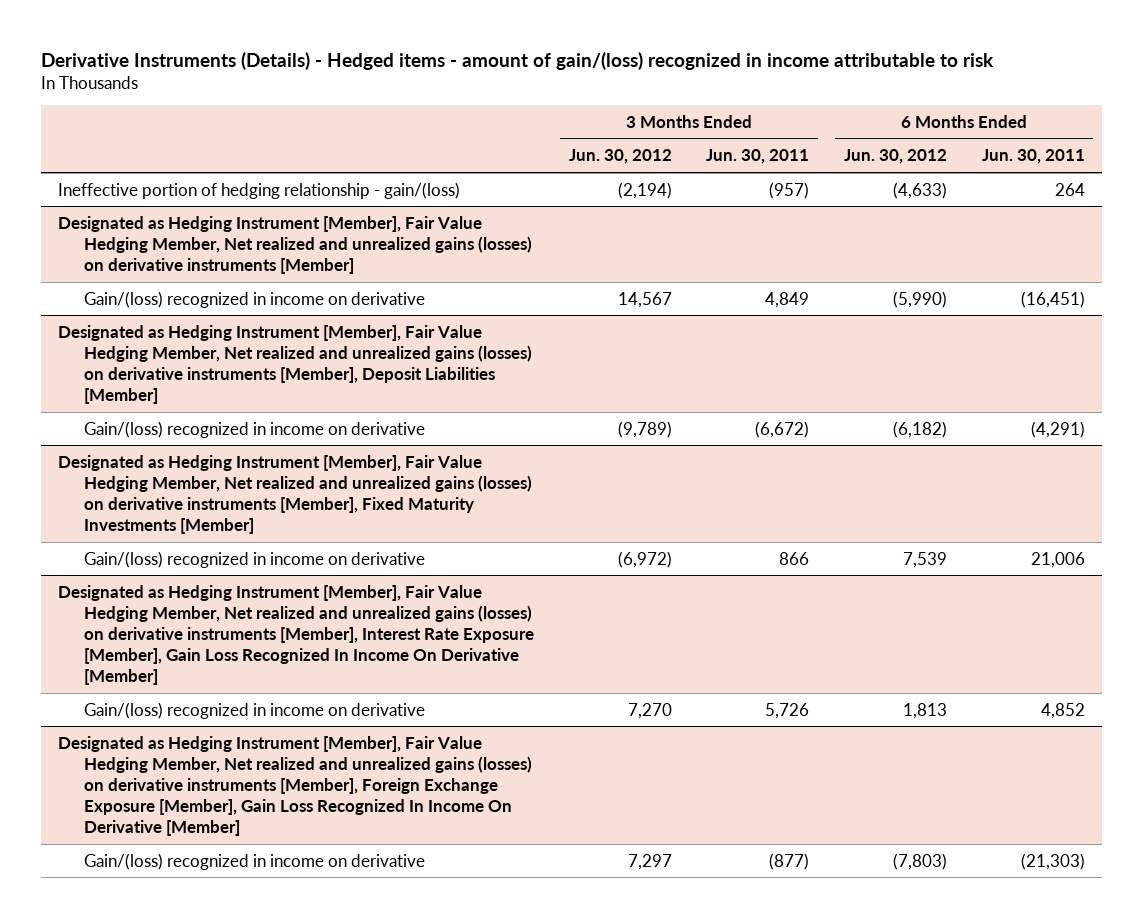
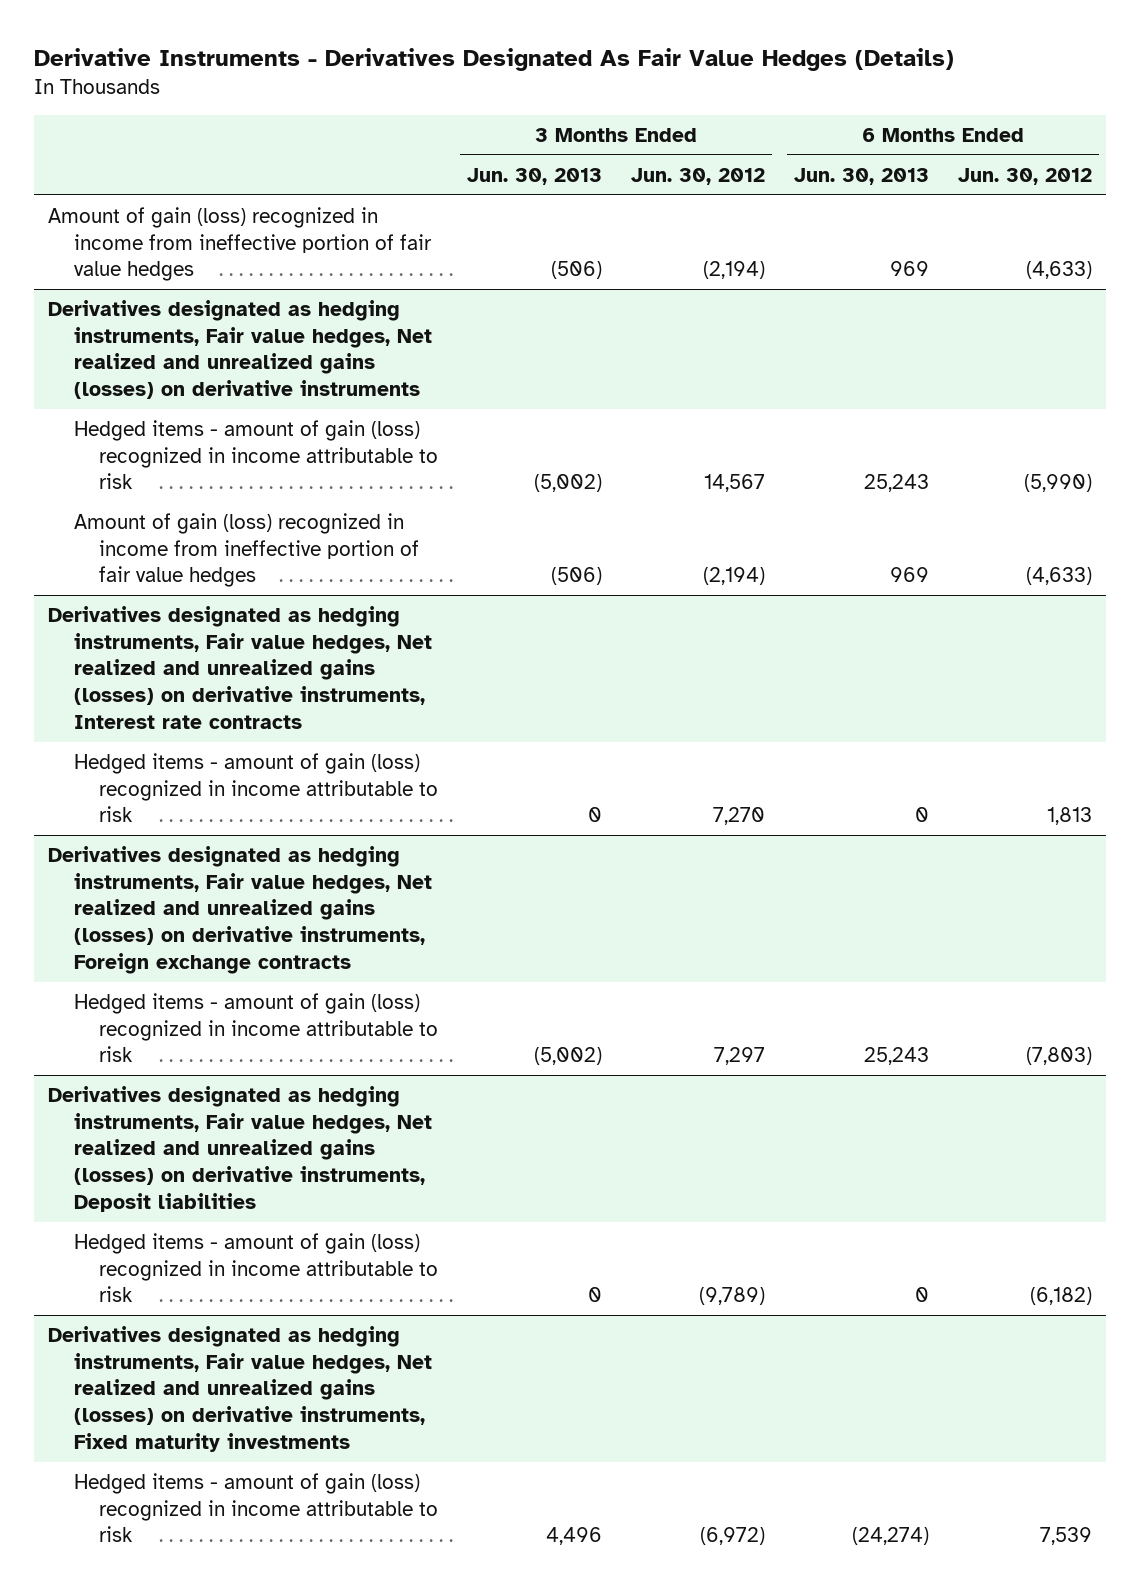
- Derivative Instruments (Details) - Hedged items - amount of gain/(loss) recognized in income attributable to risk
+ Derivative Instruments - Derivatives Designated As Fair Value Hedges (Details)
- | 3 Months Ended Jun. 30, 2012 | 3 Months Ended Jun. 30, 2011 | 6 Months Ended Jun. 30, 2012 | 6 Months Ended Jun. 30, 2011
+ | 3 Months Ended Jun. 30, 2013 | 3 Months Ended Jun. 30, 2012 | 6 Months Ended Jun. 30, 2013 | 6 Months Ended Jun. 30, 2012
- Ineffective portion of hedging relationship - gain/(loss) | (2,194) | (957) | (4,633) | 264
- Designated as Hedging Instrument [Member], Fair Value Hedging Member, Net realized and unrealized gains (losses) on derivative instruments [Member]
- Gain/(loss) recognized in income on derivative | 14,567 | 4,849 | (5,990) | (16,451)
- Designated as Hedging Instrument [Member], Fair Value Hedging Member, Net realized and unrealized gains (losses) on derivative instruments [Member], Deposit Liabilities [Member]
- Gain/(loss) recognized in income on derivative | (9,789) | (6,672) | (6,182) | (4,291)
- Designated as Hedging Instrument [Member], Fair Value Hedging Member, Net realized and unrealized gains (losses) on derivative instruments [Member], Fixed Maturity Investments [Member]
- Gain/(loss) recognized in income on derivative | (6,972) | 866 | 7,539 | 21,006
- Designated as Hedging Instrument [Member], Fair Value Hedging Member, Net realized and unrealized gains (losses) on derivative instruments [Member], Interest Rate Exposure [Member], Gain Loss Recognized In Income On Derivative [Member]
- Gain/(loss) recognized in income on derivative | 7,270 | 5,726 | 1,813 | 4,852
- Designated as Hedging Instrument [Member], Fair Value Hedging Member, Net realized and unrealized gains (losses) on derivative instruments [Member], Foreign Exchange Exposure [Member], Gain Loss Recognized In Income On Derivative [Member]
- Gain/(loss) recognized in income on derivative | 7,297 | (877) | (7,803) | (21,303)
+ Amount of gain (loss) recognized in income from ineffective portion of fair value hedges | (506) | (2,194) | 969 | (4,633)
+ Derivatives designated as hedging instruments, Fair value hedges, Net realized and unrealized gains (losses) on derivative instruments
+ Hedged items - amount of gain (loss) recognized in income attributable to risk | (5,002) | 14,567 | 25,243 | (5,990)
+ Amount of gain (loss) recognized in income from ineffective portion of fair value hedges | (506) | (2,194) | 969 | (4,633)
+ Derivatives designated as hedging instruments, Fair value hedges, Net realized and unrealized gains (losses) on derivative instruments, Interest rate contracts
+ Hedged items - amount of gain (loss) recognized in income attributable to risk | 0 | 7,270 | 0 | 1,813
+ Derivatives designated as hedging instruments, Fair value hedges, Net realized and unrealized gains (losses) on derivative instruments, Foreign exchange contracts
+ Hedged items - amount of gain (loss) recognized in income attributable to risk | (5,002) | 7,297 | 25,243 | (7,803)
+ Derivatives designated as hedging instruments, Fair value hedges, Net realized and unrealized gains (losses) on derivative instruments, Deposit liabilities
+ Hedged items - amount of gain (loss) recognized in income attributable to risk | 0 | (9,789) | 0 | (6,182)
+ Derivatives designated as hedging instruments, Fair value hedges, Net realized and unrealized gains (losses) on derivative instruments, Fixed maturity investments
+ Hedged items - amount of gain (loss) recognized in income attributable to risk | 4,496 | (6,972) | (24,274) | 7,539

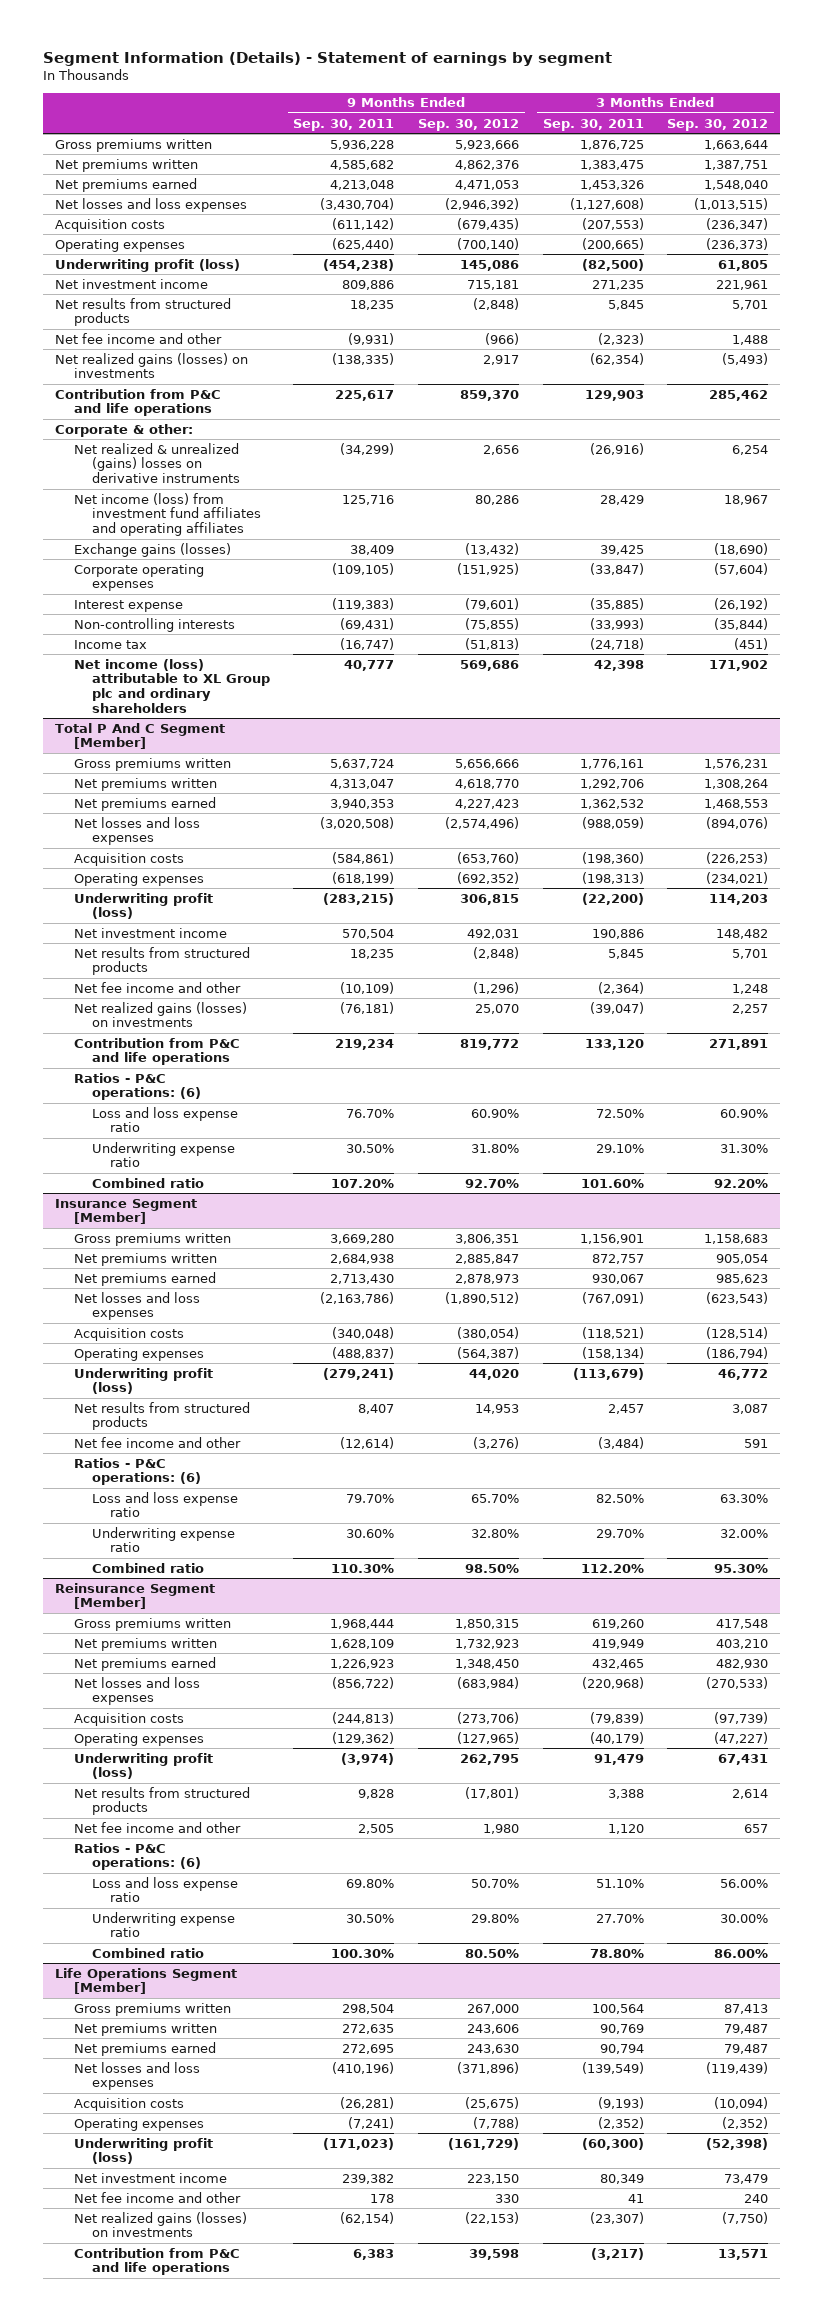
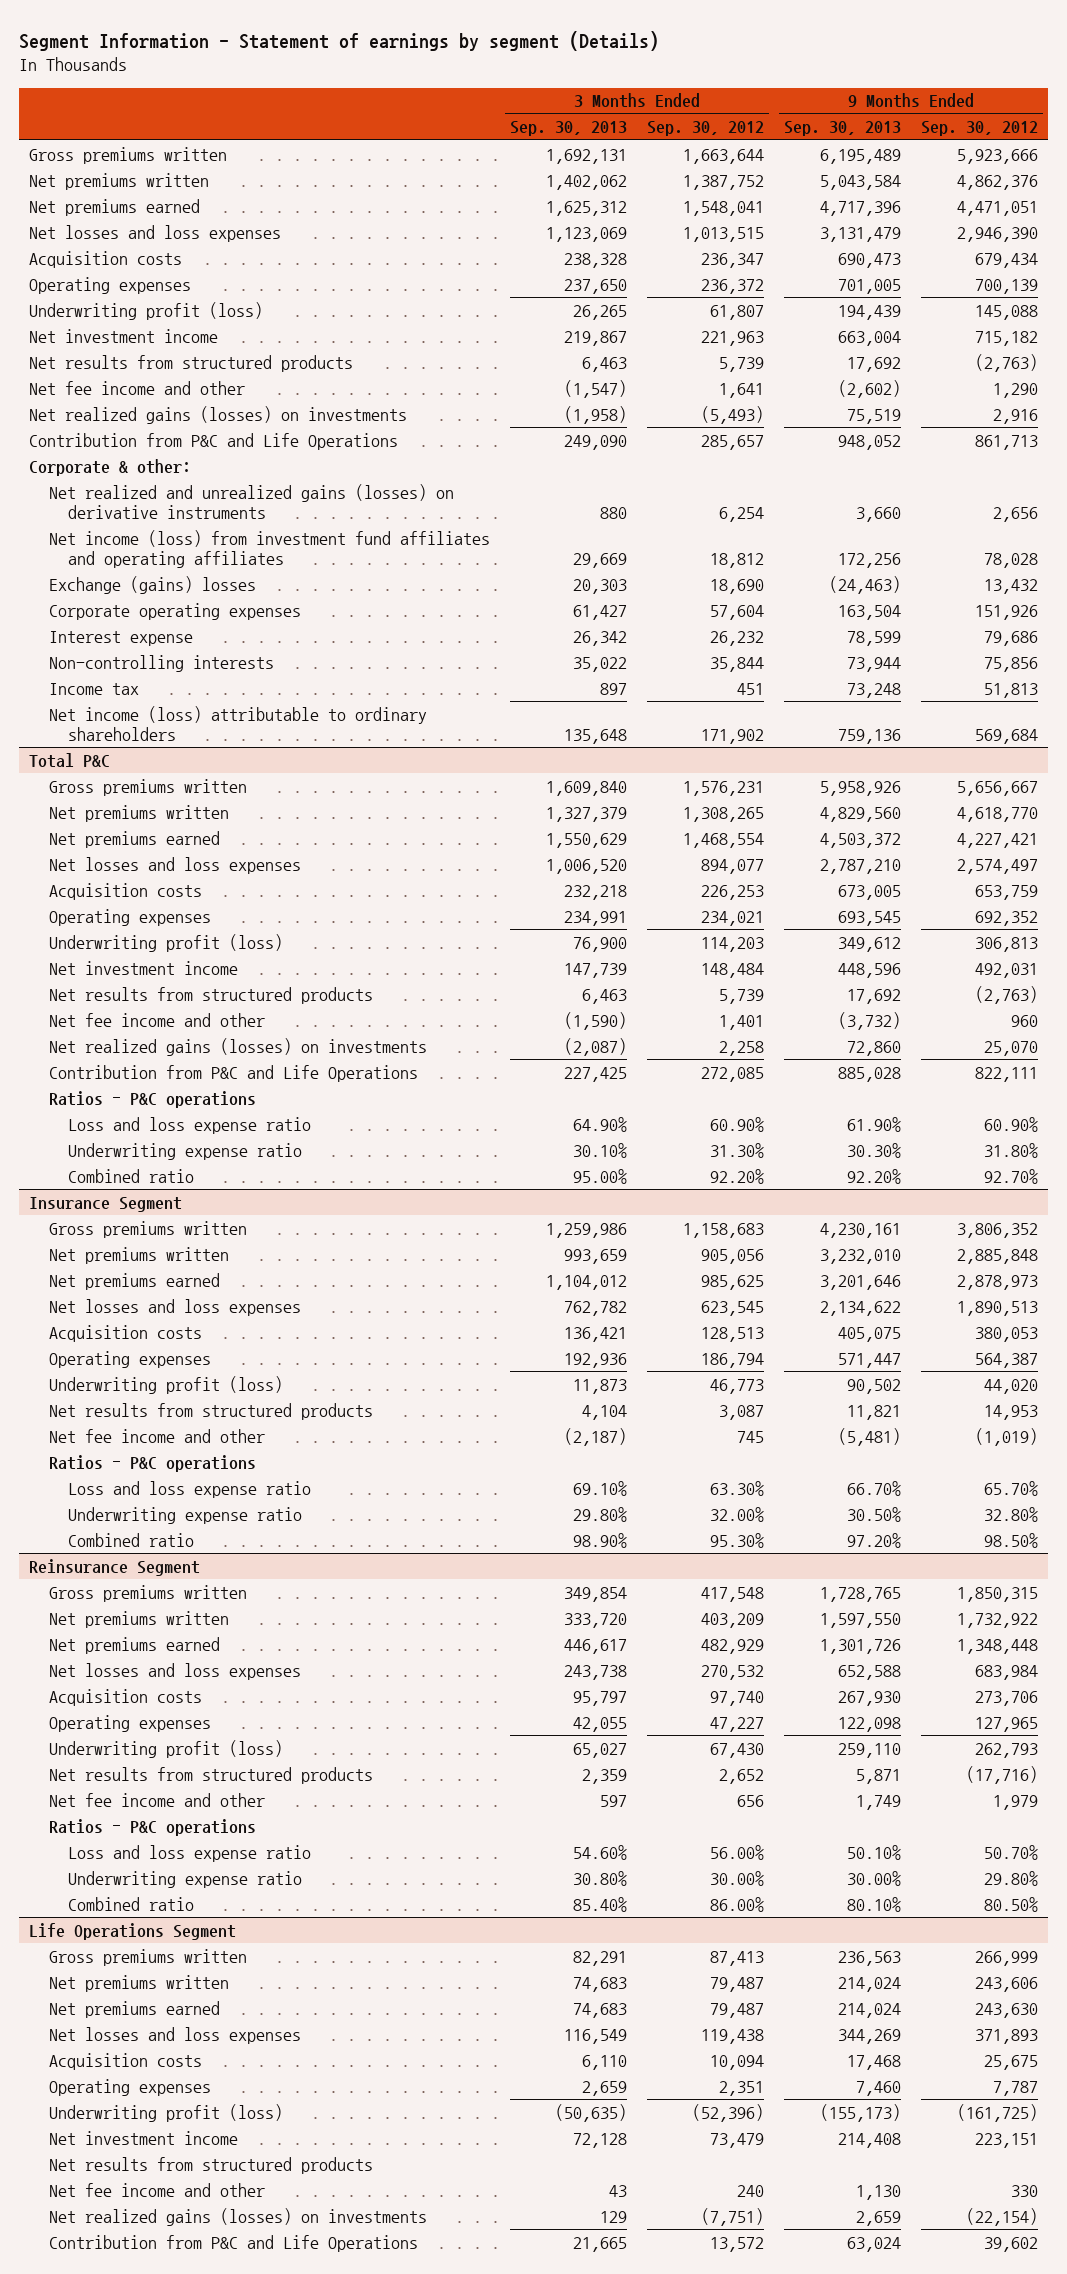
- Segment Information (Details) - Statement of earnings by segment
+ Segment Information - Statement of earnings by segment (Details)
- | 9 Months Ended Sep. 30, 2011 | 9 Months Ended Sep. 30, 2012 | 3 Months Ended Sep. 30, 2011 | 3 Months Ended Sep. 30, 2012
+ | 3 Months Ended Sep. 30, 2013 | 3 Months Ended Sep. 30, 2012 | 9 Months Ended Sep. 30, 2013 | 9 Months Ended Sep. 30, 2012
- Net premiums written | 4,585,682 | 4,862,376 | 1,383,475 | 1,387,751
- Net premiums earned | 4,213,048 | 4,471,053 | 1,453,326 | 1,548,040
- Net losses and loss expenses | (3,430,704) | (2,946,392) | (1,127,608) | (1,013,515)
- Acquisition costs | (611,142) | (679,435) | (207,553) | (236,347)
- Operating expenses | (625,440) | (700,140) | (200,665) | (236,373)
- Underwriting profit (loss) | (454,238) | 145,086 | (82,500) | 61,805
- Net investment income | 809,886 | 715,181 | 271,235 | 221,961
- Net results from structured products | 18,235 | (2,848) | 5,845 | 5,701
- Net fee income and other | (9,931) | (966) | (2,323) | 1,488
- Net realized gains (losses) on investments | (138,335) | 2,917 | (62,354) | (5,493)
- Contribution from P&C and life operations | 225,617 | 859,370 | 129,903 | 285,462
+ Net premiums written | 1,402,062 | 1,387,752 | 5,043,584 | 4,862,376
+ Net premiums earned | 1,625,312 | 1,548,041 | 4,717,396 | 4,471,051
+ Net losses and loss expenses | 1,123,069 | 1,013,515 | 3,131,479 | 2,946,390
+ Acquisition costs | 238,328 | 236,347 | 690,473 | 679,434
+ Operating expenses | 237,650 | 236,372 | 701,005 | 700,139
+ Underwriting profit (loss) | 26,265 | 61,807 | 194,439 | 145,088
+ Net investment income | 219,867 | 221,963 | 663,004 | 715,182
+ Net results from structured products | 6,463 | 5,739 | 17,692 | (2,763)
+ Net fee income and other | (1,547) | 1,641 | (2,602) | 1,290
+ Net realized gains (losses) on investments | (1,958) | (5,493) | 75,519 | 2,916
+ Contribution from P&C and Life Operations | 249,090 | 285,657 | 948,052 | 861,713
- Net realized & unrealized (gains) losses on derivative instruments | (34,299) | 2,656 | (26,916) | 6,254
- Net income (loss) from investment fund affiliates and operating affiliates | 125,716 | 80,286 | 28,429 | 18,967
- Exchange gains (losses) | 38,409 | (13,432) | 39,425 | (18,690)
- Corporate operating expenses | (109,105) | (151,925) | (33,847) | (57,604)
- Interest expense | (119,383) | (79,601) | (35,885) | (26,192)
- Non-controlling interests | (69,431) | (75,855) | (33,993) | (35,844)
- Income tax | (16,747) | (51,813) | (24,718) | (451)
- Net income (loss) attributable to XL Group plc and ordinary shareholders | 40,777 | 569,686 | 42,398 | 171,902
- Total P And C Segment [Member]
- Gross premiums written | 5,637,724 | 5,656,666 | 1,776,161 | 1,576,231
- Net premiums written | 4,313,047 | 4,618,770 | 1,292,706 | 1,308,264
- Net premiums earned | 3,940,353 | 4,227,423 | 1,362,532 | 1,468,553
- Net losses and loss expenses | (3,020,508) | (2,574,496) | (988,059) | (894,076)
- Acquisition costs | (584,861) | (653,760) | (198,360) | (226,253)
- Operating expenses | (618,199) | (692,352) | (198,313) | (234,021)
- Underwriting profit (loss) | (283,215) | 306,815 | (22,200) | 114,203
- Net investment income | 570,504 | 492,031 | 190,886 | 148,482
- Net results from structured products | 18,235 | (2,848) | 5,845 | 5,701
- Net fee income and other | (10,109) | (1,296) | (2,364) | 1,248
- Net realized gains (losses) on investments | (76,181) | 25,070 | (39,047) | 2,257
- Contribution from P&C and life operations | 219,234 | 819,772 | 133,120 | 271,891
- Ratios - P&C operations: (6)
+ Net realized and unrealized gains (losses) on derivative instruments | 880 | 6,254 | 3,660 | 2,656
+ Net income (loss) from investment fund affiliates and operating affiliates | 29,669 | 18,812 | 172,256 | 78,028
+ Exchange (gains) losses | 20,303 | 18,690 | (24,463) | 13,432
+ Corporate operating expenses | 61,427 | 57,604 | 163,504 | 151,926
+ Interest expense | 26,342 | 26,232 | 78,599 | 79,686
+ Non-controlling interests | 35,022 | 35,844 | 73,944 | 75,856
+ Income tax | 897 | 451 | 73,248 | 51,813
+ Net income (loss) attributable to ordinary shareholders | 135,648 | 171,902 | 759,136 | 569,684
+ Total P&C
+ Gross premiums written | 1,609,840 | 1,576,231 | 5,958,926 | 5,656,667
+ Net premiums written | 1,327,379 | 1,308,265 | 4,829,560 | 4,618,770
+ Net premiums earned | 1,550,629 | 1,468,554 | 4,503,372 | 4,227,421
+ Net losses and loss expenses | 1,006,520 | 894,077 | 2,787,210 | 2,574,497
+ Acquisition costs | 232,218 | 226,253 | 673,005 | 653,759
+ Operating expenses | 234,991 | 234,021 | 693,545 | 692,352
+ Underwriting profit (loss) | 76,900 | 114,203 | 349,612 | 306,813
+ Net investment income | 147,739 | 148,484 | 448,596 | 492,031
+ Net results from structured products | 6,463 | 5,739 | 17,692 | (2,763)
+ Net fee income and other | (1,590) | 1,401 | (3,732) | 960
+ Net realized gains (losses) on investments | (2,087) | 2,258 | 72,860 | 25,070
+ Contribution from P&C and Life Operations | 227,425 | 272,085 | 885,028 | 822,111
+ Ratios - P&C operations
- Insurance Segment [Member]
- Gross premiums written | 3,669,280 | 3,806,351 | 1,156,901 | 1,158,683
- Net premiums written | 2,684,938 | 2,885,847 | 872,757 | 905,054
- Net premiums earned | 2,713,430 | 2,878,973 | 930,067 | 985,623
- Net losses and loss expenses | (2,163,786) | (1,890,512) | (767,091) | (623,543)
- Acquisition costs | (340,048) | (380,054) | (118,521) | (128,514)
- Operating expenses | (488,837) | (564,387) | (158,134) | (186,794)
- Underwriting profit (loss) | (279,241) | 44,020 | (113,679) | 46,772
+ Insurance Segment
+ Gross premiums written | 1,259,986 | 1,158,683 | 4,230,161 | 3,806,352
+ Net premiums written | 993,659 | 905,056 | 3,232,010 | 2,885,848
+ Net premiums earned | 1,104,012 | 985,625 | 3,201,646 | 2,878,973
+ Net losses and loss expenses | 762,782 | 623,545 | 2,134,622 | 1,890,513
+ Acquisition costs | 136,421 | 128,513 | 405,075 | 380,053
+ Operating expenses | 192,936 | 186,794 | 571,447 | 564,387
+ Underwriting profit (loss) | 11,873 | 46,773 | 90,502 | 44,020
- Net fee income and other | (12,614) | (3,276) | (3,484) | 591
- Ratios - P&C operations: (6)
+ Net fee income and other | (2,187) | 745 | (5,481) | (1,019)
+ Ratios - P&C operations
- Reinsurance Segment [Member]
+ Reinsurance Segment
- Net premiums written | 1,628,109 | 1,732,923 | 419,949 | 403,210
- Net premiums earned | 1,226,923 | 1,348,450 | 432,465 | 482,930
- Net losses and loss expenses | (856,722) | (683,984) | (220,968) | (270,533)
- Acquisition costs | (244,813) | (273,706) | (79,839) | (97,739)
- Operating expenses | (129,362) | (127,965) | (40,179) | (47,227)
- Underwriting profit (loss) | (3,974) | 262,795 | 91,479 | 67,431
- Net results from structured products | 9,828 | (17,801) | 3,388 | 2,614
- Net fee income and other | 2,505 | 1,980 | 1,120 | 657
- Ratios - P&C operations: (6)
+ Net premiums written | 333,720 | 403,209 | 1,597,550 | 1,732,922
+ Net premiums earned | 446,617 | 482,929 | 1,301,726 | 1,348,448
+ Net losses and loss expenses | 243,738 | 270,532 | 652,588 | 683,984
+ Acquisition costs | 95,797 | 97,740 | 267,930 | 273,706
+ Operating expenses | 42,055 | 47,227 | 122,098 | 127,965
+ Underwriting profit (loss) | 65,027 | 67,430 | 259,110 | 262,793
+ Net results from structured products | 2,359 | 2,652 | 5,871 | (17,716)
+ Net fee income and other | 597 | 656 | 1,749 | 1,979
+ Ratios - P&C operations
- Life Operations Segment [Member]
- Gross premiums written | 298,504 | 267,000 | 100,564 | 87,413
+ Life Operations Segment
+ Gross premiums written | 82,291 | 87,413 | 236,563 | 266,999
- Net losses and loss expenses | (410,196) | (371,896) | (139,549) | (119,439)
- Acquisition costs | (26,281) | (25,675) | (9,193) | (10,094)
- Operating expenses | (7,241) | (7,788) | (2,352) | (2,352)
- Underwriting profit (loss) | (171,023) | (161,729) | (60,300) | (52,398)
- Net investment income | 239,382 | 223,150 | 80,349 | 73,479
+ Net losses and loss expenses | 116,549 | 119,438 | 344,269 | 371,893
+ Acquisition costs | 6,110 | 10,094 | 17,468 | 25,675
+ Operating expenses | 2,659 | 2,351 | 7,460 | 7,787
+ Underwriting profit (loss) | (50,635) | (52,396) | (155,173) | (161,725)
+ Net investment income | 72,128 | 73,479 | 214,408 | 223,151
+ Net results from structured products
- Net realized gains (losses) on investments | (62,154) | (22,153) | (23,307) | (7,750)
- Contribution from P&C and life operations | 6,383 | 39,598 | (3,217) | 13,571
+ Net realized gains (losses) on investments | 129 | (7,751) | 2,659 | (22,154)
+ Contribution from P&C and Life Operations | 21,665 | 13,572 | 63,024 | 39,602

